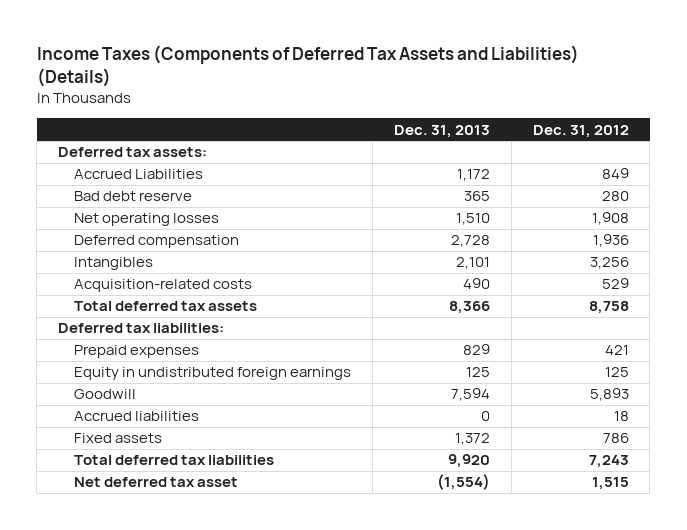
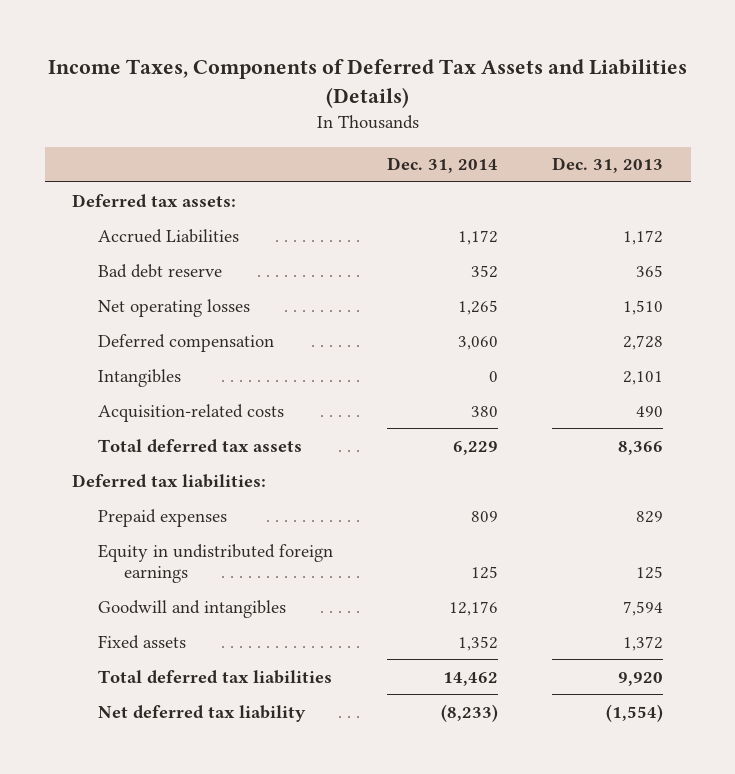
- Income Taxes (Components of Deferred Tax Assets and Liabilities) (Details)
+ Income Taxes, Components of Deferred Tax Assets and Liabilities (Details)
- | Dec. 31, 2013 | Dec. 31, 2012
+ | Dec. 31, 2014 | Dec. 31, 2013
- Goodwill | 7,594 | 5,893
- Accrued liabilities | 0 | 18
+ Goodwill and intangibles | 12,176 | 7,594
- Net deferred tax asset | (1,554) | 1,515
+ Net deferred tax liability | (8,233) | (1,554)

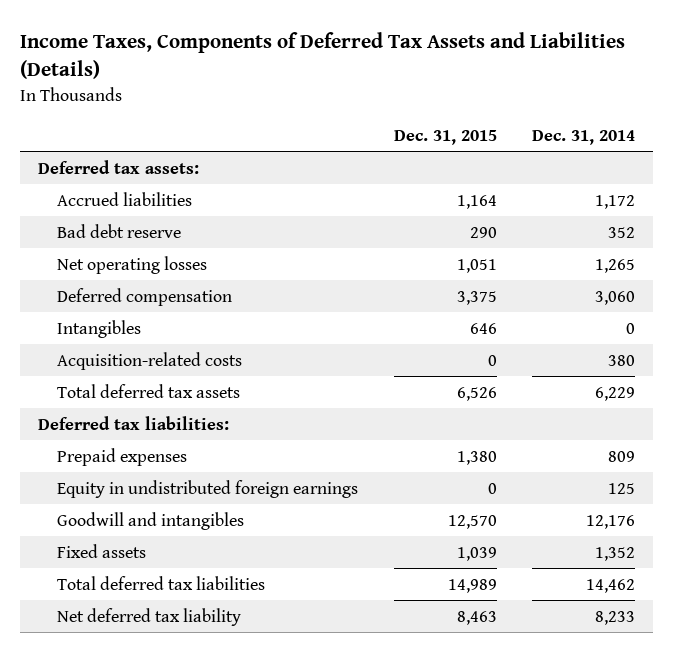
- | Dec. 31, 2014 | Dec. 31, 2013
+ | Dec. 31, 2015 | Dec. 31, 2014
- Accrued Liabilities | 1,172 | 1,172
+ Accrued liabilities | 1,164 | 1,172
- Net deferred tax liability | (8,233) | (1,554)
+ Net deferred tax liability | 8,463 | 8,233

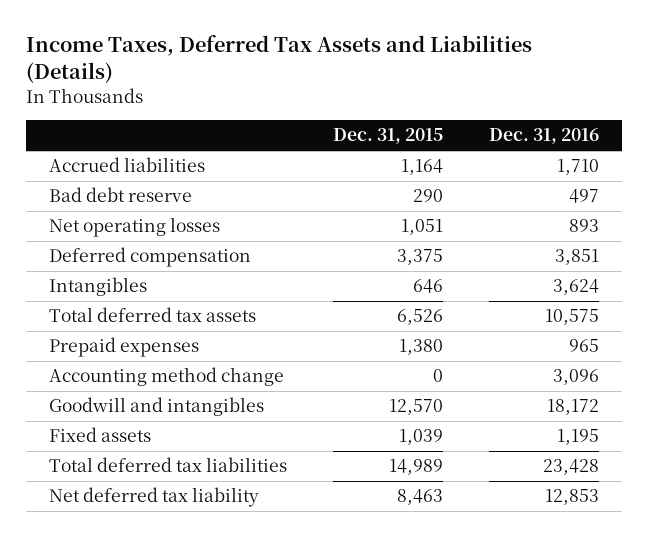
- Income Taxes, Components of Deferred Tax Assets and Liabilities (Details)
+ Income Taxes, Deferred Tax Assets and Liabilities (Details)
- | Dec. 31, 2015 | Dec. 31, 2014
+ | Dec. 31, 2015 | Dec. 31, 2016
- Deferred tax assets:
- Acquisition-related costs | 0 | 380
- Deferred tax liabilities:
- Equity in undistributed foreign earnings | 0 | 125
+ Accounting method change | 0 | 3,096

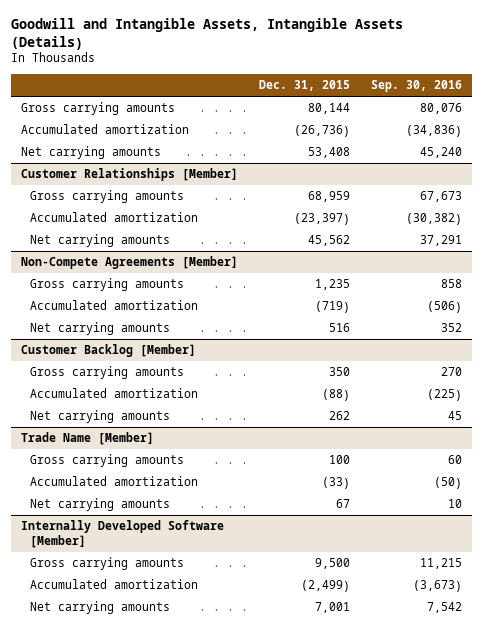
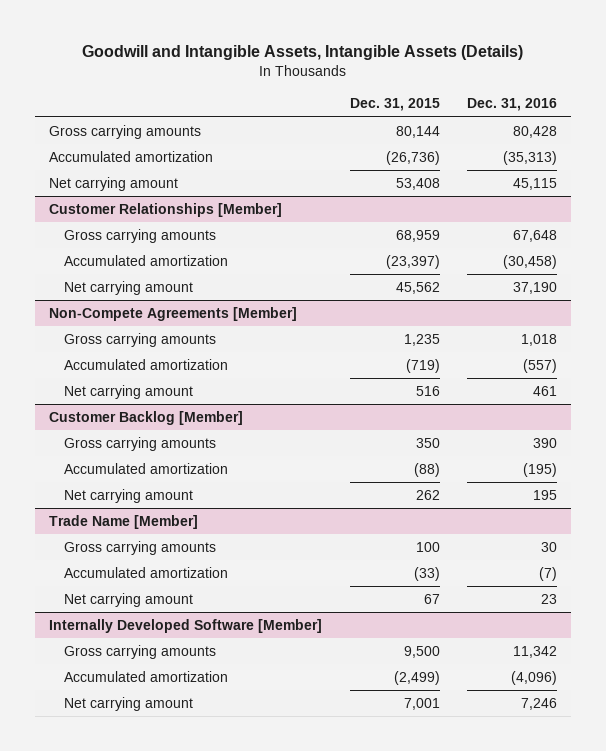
- | Dec. 31, 2015 | Sep. 30, 2016
+ | Dec. 31, 2015 | Dec. 31, 2016
- Net carrying amounts | 53,408 | 45,240
+ Net carrying amount | 53,408 | 45,115
@ Customer Relationships [Member]
- Net carrying amounts | 45,562 | 37,291
+ Net carrying amount | 45,562 | 37,190
@ Non-Compete Agreements [Member]
- Net carrying amounts | 516 | 352
+ Net carrying amount | 516 | 461
@ Customer Backlog [Member]
- Net carrying amounts | 262 | 45
+ Net carrying amount | 262 | 195
@ Trade Name [Member]
- Net carrying amounts | 67 | 10
+ Net carrying amount | 67 | 23
@ Internally Developed Software [Member]
- Net carrying amounts | 7,001 | 7,542
+ Net carrying amount | 7,001 | 7,246

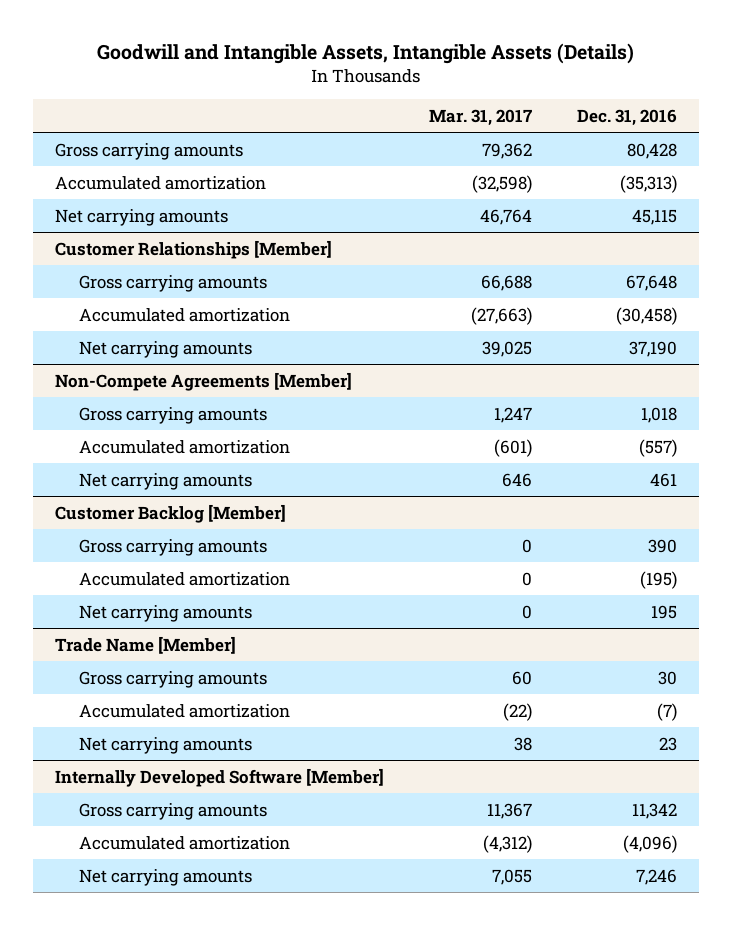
- | Dec. 31, 2015 | Dec. 31, 2016
+ | Mar. 31, 2017 | Dec. 31, 2016
- Net carrying amount | 53,408 | 45,115
+ Net carrying amounts | 46,764 | 45,115
@ Customer Relationships [Member]
- Net carrying amount | 45,562 | 37,190
+ Net carrying amounts | 39,025 | 37,190
@ Non-Compete Agreements [Member]
- Net carrying amount | 516 | 461
+ Net carrying amounts | 646 | 461
@ Customer Backlog [Member]
- Net carrying amount | 262 | 195
+ Net carrying amounts | 0 | 195
@ Trade Name [Member]
- Net carrying amount | 67 | 23
+ Net carrying amounts | 38 | 23
@ Internally Developed Software [Member]
- Net carrying amount | 7,001 | 7,246
+ Net carrying amounts | 7,055 | 7,246

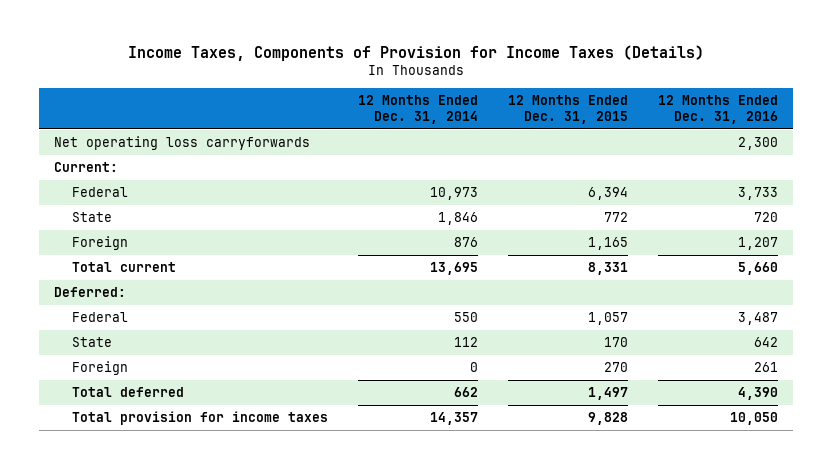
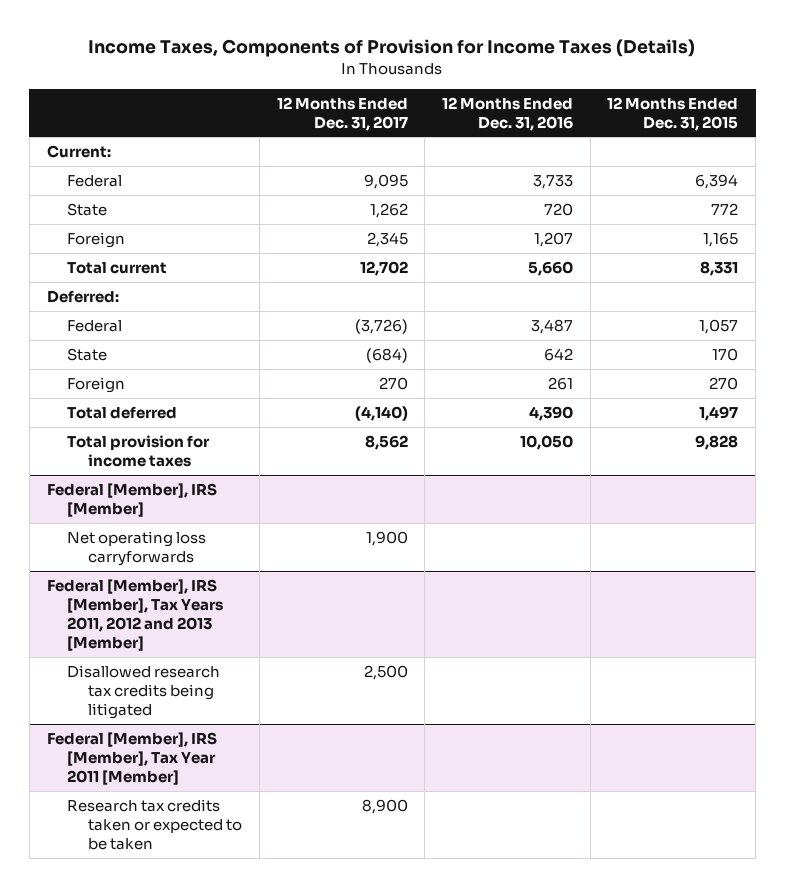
- | 12 Months Ended Dec. 31, 2014 | 12 Months Ended Dec. 31, 2015 | 12 Months Ended Dec. 31, 2016
+ | 12 Months Ended Dec. 31, 2017 | 12 Months Ended Dec. 31, 2016 | 12 Months Ended Dec. 31, 2015
- Net operating loss carryforwards | | | 2,300
+ Federal [Member], IRS [Member]
+ Net operating loss carryforwards | 1,900 | |
+ Federal [Member], IRS [Member], Tax Years 2011, 2012 and 2013 [Member]
+ Disallowed research tax credits being litigated | 2,500 | |
+ Federal [Member], IRS [Member], Tax Year 2011 [Member]
+ Research tax credits taken or expected to be taken | 8,900 | |

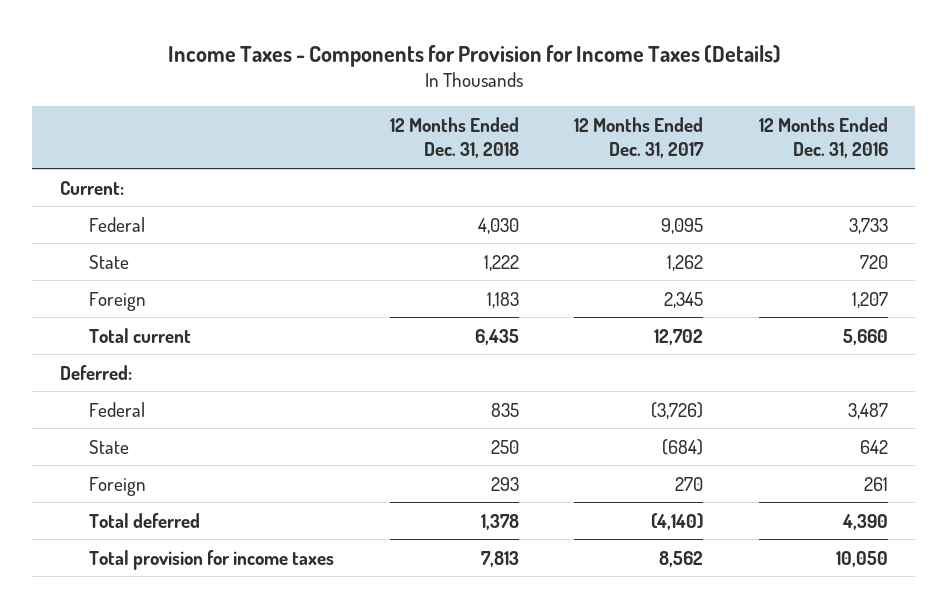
- Income Taxes, Components of Provision for Income Taxes (Details)
+ Income Taxes - Components for Provision for Income Taxes (Details)
- | 12 Months Ended Dec. 31, 2017 | 12 Months Ended Dec. 31, 2016 | 12 Months Ended Dec. 31, 2015
+ | 12 Months Ended Dec. 31, 2018 | 12 Months Ended Dec. 31, 2017 | 12 Months Ended Dec. 31, 2016
- Federal [Member], IRS [Member]
- Net operating loss carryforwards | 1,900 | |
- Federal [Member], IRS [Member], Tax Years 2011, 2012 and 2013 [Member]
- Disallowed research tax credits being litigated | 2,500 | |
- Federal [Member], IRS [Member], Tax Year 2011 [Member]
- Research tax credits taken or expected to be taken | 8,900 | |

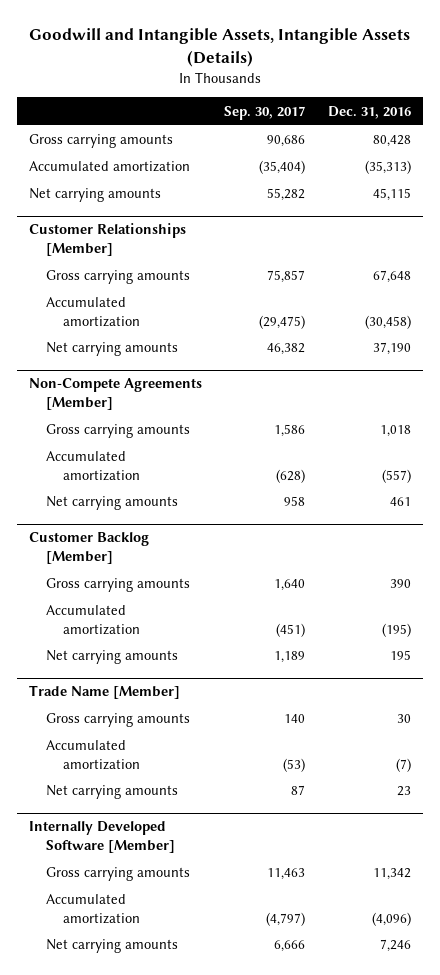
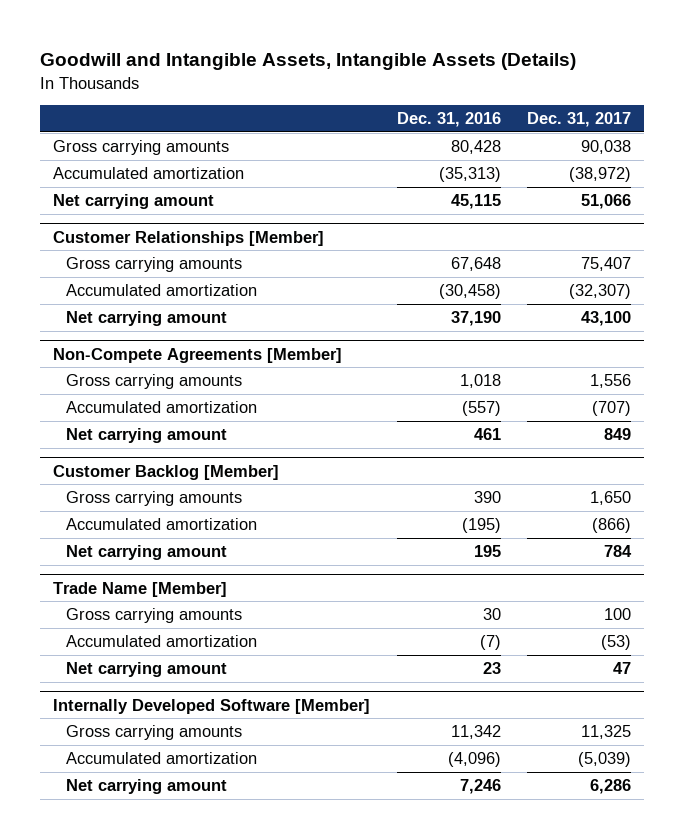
- | Sep. 30, 2017 | Dec. 31, 2016
+ | Dec. 31, 2016 | Dec. 31, 2017
- Net carrying amounts | 55,282 | 45,115
+ Net carrying amount | 45,115 | 51,066
@ Customer Relationships [Member]
- Net carrying amounts | 46,382 | 37,190
+ Net carrying amount | 37,190 | 43,100
@ Non-Compete Agreements [Member]
- Net carrying amounts | 958 | 461
+ Net carrying amount | 461 | 849
@ Customer Backlog [Member]
- Net carrying amounts | 1,189 | 195
+ Net carrying amount | 195 | 784
@ Trade Name [Member]
- Net carrying amounts | 87 | 23
+ Net carrying amount | 23 | 47
@ Internally Developed Software [Member]
- Net carrying amounts | 6,666 | 7,246
+ Net carrying amount | 7,246 | 6,286

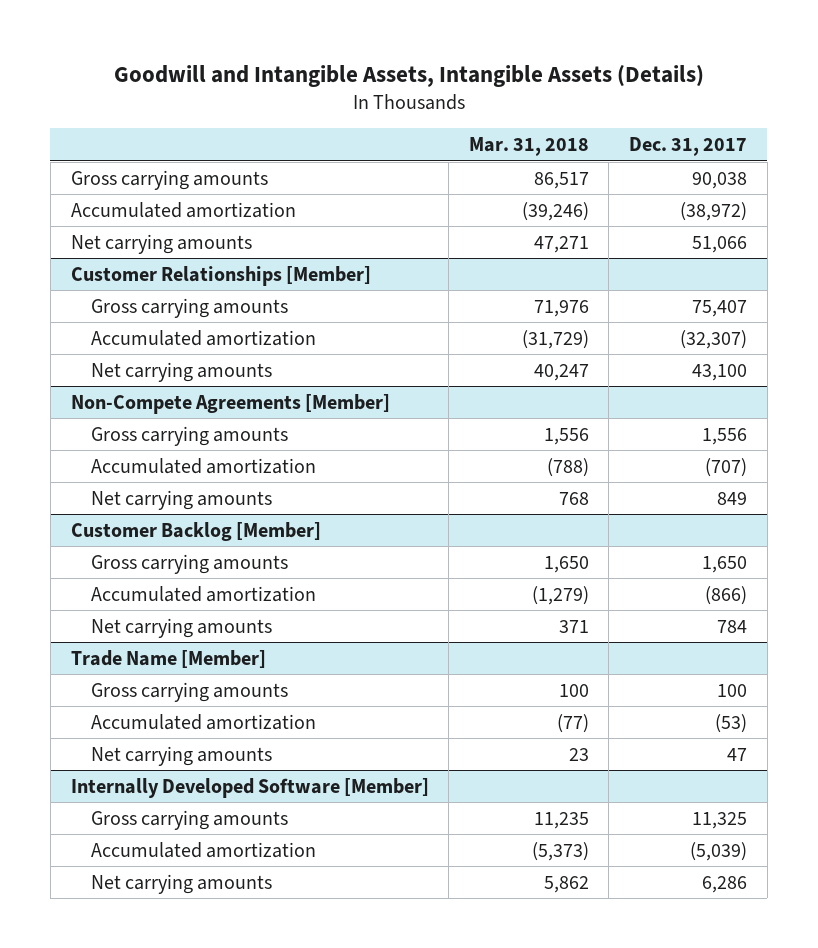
- | Dec. 31, 2016 | Dec. 31, 2017
+ | Mar. 31, 2018 | Dec. 31, 2017
- Net carrying amount | 45,115 | 51,066
+ Net carrying amounts | 47,271 | 51,066
@ Customer Relationships [Member]
- Net carrying amount | 37,190 | 43,100
+ Net carrying amounts | 40,247 | 43,100
@ Non-Compete Agreements [Member]
- Net carrying amount | 461 | 849
+ Net carrying amounts | 768 | 849
@ Customer Backlog [Member]
- Net carrying amount | 195 | 784
+ Net carrying amounts | 371 | 784
@ Trade Name [Member]
- Net carrying amount | 23 | 47
+ Net carrying amounts | 23 | 47
@ Internally Developed Software [Member]
- Net carrying amount | 7,246 | 6,286
+ Net carrying amounts | 5,862 | 6,286

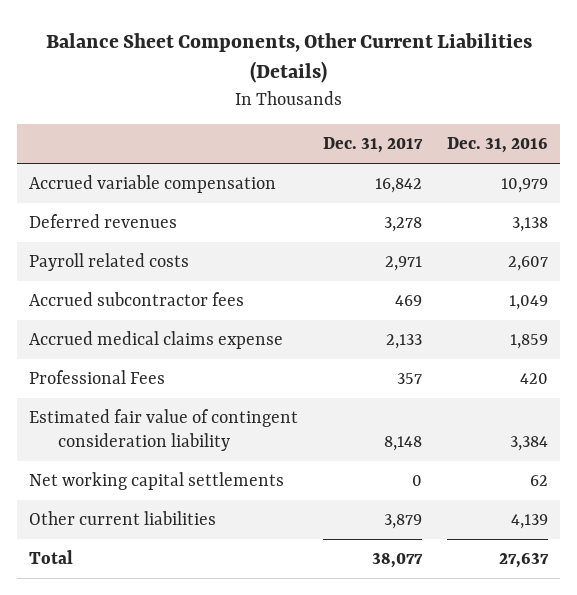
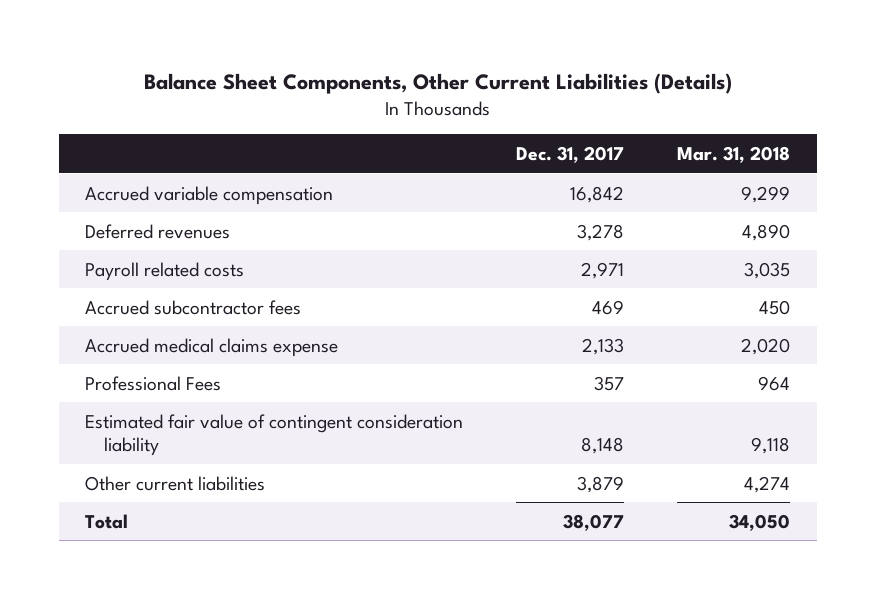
- | Dec. 31, 2017 | Dec. 31, 2016
+ | Dec. 31, 2017 | Mar. 31, 2018
- Net working capital settlements | 0 | 62

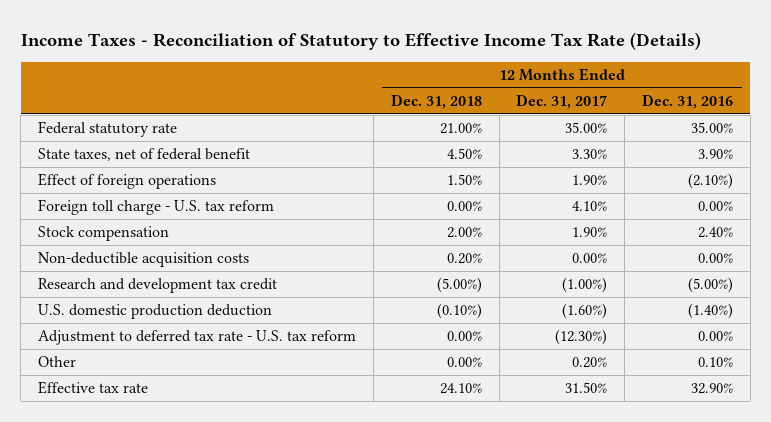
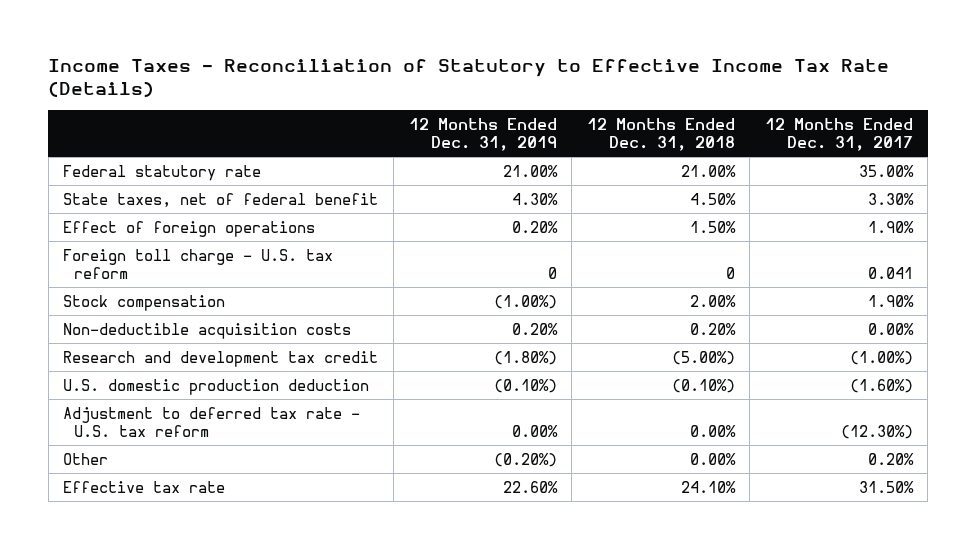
- | 12 Months Ended Dec. 31, 2018 | 12 Months Ended Dec. 31, 2017 | 12 Months Ended Dec. 31, 2016
+ | 12 Months Ended Dec. 31, 2019 | 12 Months Ended Dec. 31, 2018 | 12 Months Ended Dec. 31, 2017
- Foreign toll charge - U.S. tax reform | 0.00% | 4.10% | 0.00%
+ Foreign toll charge - U.S. tax reform | 0 | 0 | 0.041

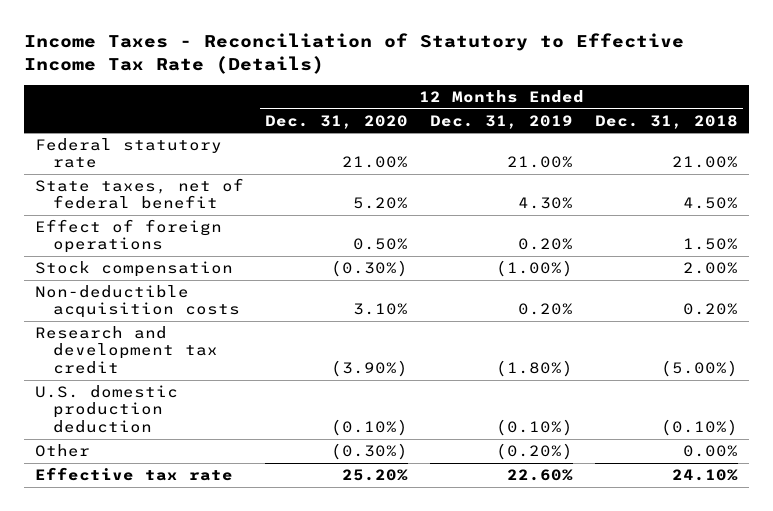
- | 12 Months Ended Dec. 31, 2019 | 12 Months Ended Dec. 31, 2018 | 12 Months Ended Dec. 31, 2017
+ | 12 Months Ended Dec. 31, 2020 | 12 Months Ended Dec. 31, 2019 | 12 Months Ended Dec. 31, 2018
- Foreign toll charge - U.S. tax reform | 0 | 0 | 0.041
- Adjustment to deferred tax rate - U.S. tax reform | 0.00% | 0.00% | (12.30%)

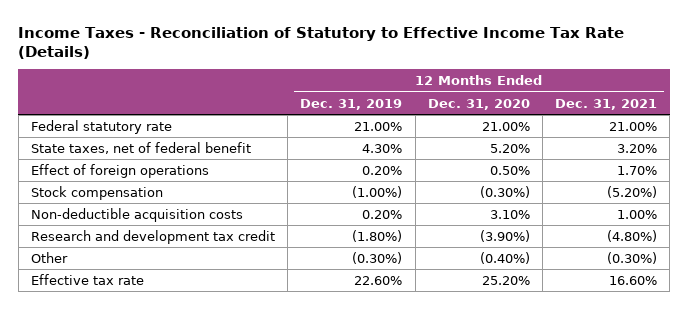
- | 12 Months Ended Dec. 31, 2020 | 12 Months Ended Dec. 31, 2019 | 12 Months Ended Dec. 31, 2018
+ | 12 Months Ended Dec. 31, 2019 | 12 Months Ended Dec. 31, 2020 | 12 Months Ended Dec. 31, 2021
- U.S. domestic production deduction | (0.10%) | (0.10%) | (0.10%)
- Other | (0.30%) | (0.20%) | 0.00%
+ Other | (0.30%) | (0.40%) | (0.30%)

